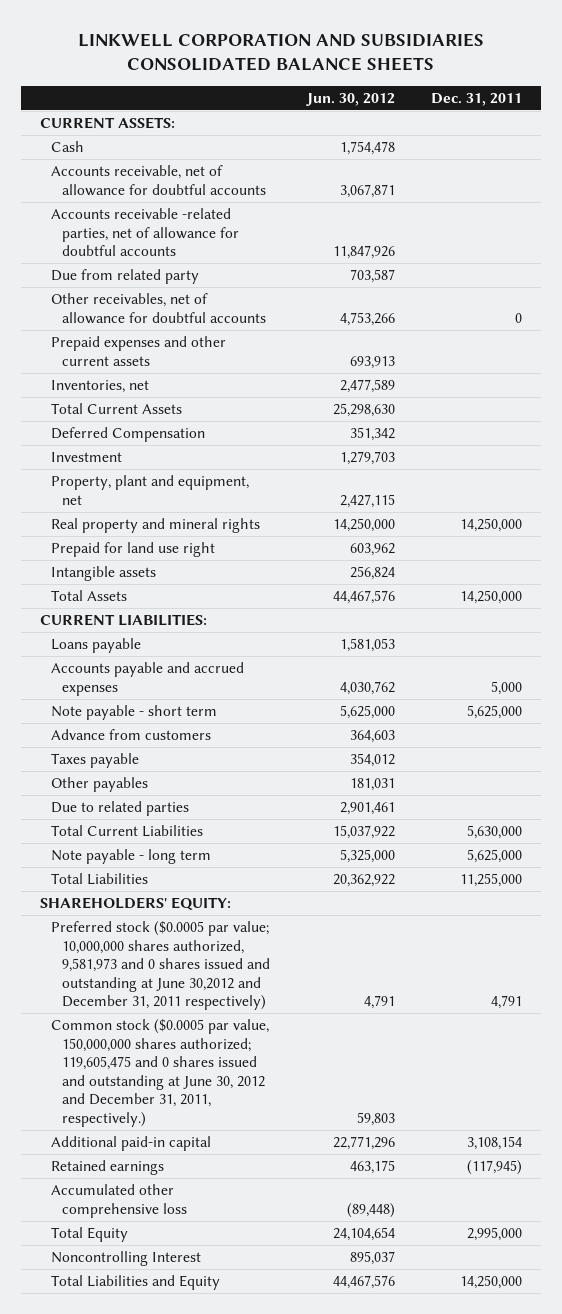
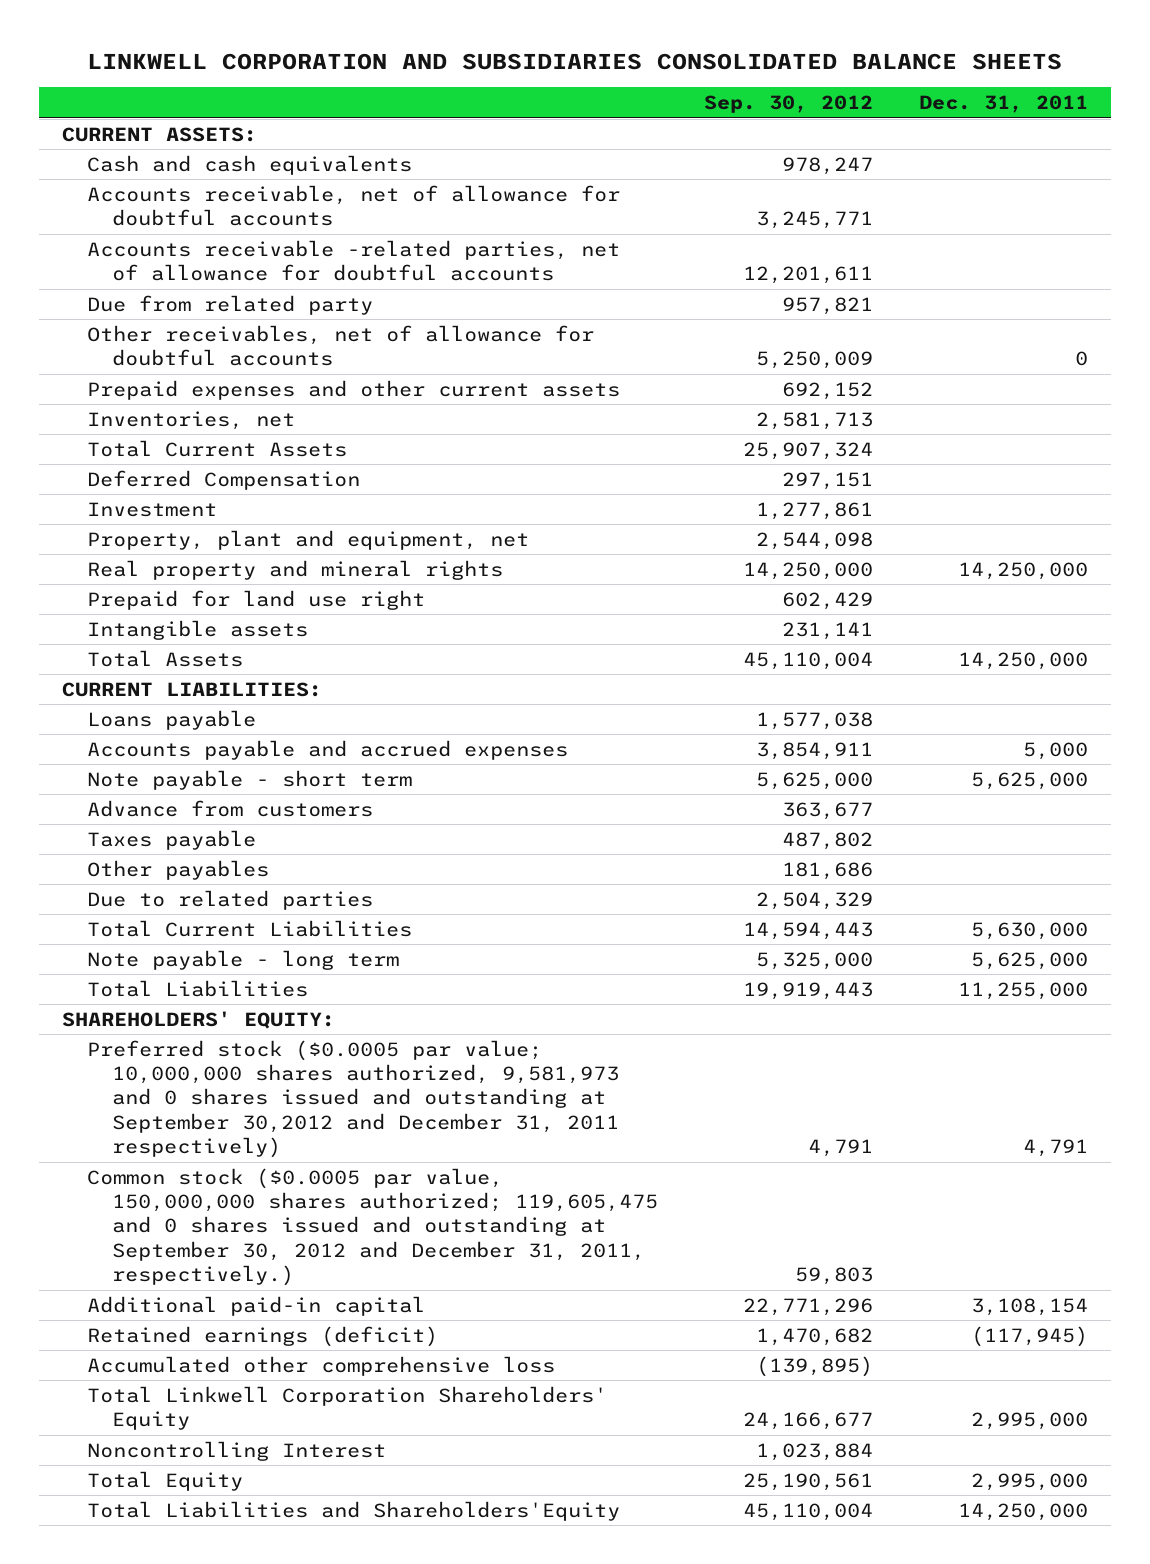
- | Jun. 30, 2012 | Dec. 31, 2011
+ | Sep. 30, 2012 | Dec. 31, 2011
- Cash | 1,754,478 |
+ Cash and cash equivalents | 978,247 |
- Preferred stock ($0.0005 par value; 10,000,000 shares authorized, 9,581,973 and 0 shares issued and outstanding at June 30,2012 and December 31, 2011 respectively) | 4,791 | 4,791
- Common stock ($0.0005 par value, 150,000,000 shares authorized; 119,605,475 and 0 shares issued and outstanding at June 30, 2012 and December 31, 2011, respectively.) | 59,803 |
+ Preferred stock ($0.0005 par value; 10,000,000 shares authorized, 9,581,973 and 0 shares issued and outstanding at September 30,2012 and December 31, 2011 respectively) | 4,791 | 4,791
+ Common stock ($0.0005 par value, 150,000,000 shares authorized; 119,605,475 and 0 shares issued and outstanding at September 30, 2012 and December 31, 2011, respectively.) | 59,803 |
- Retained earnings | 463,175 | (117,945)
+ Retained earnings (deficit) | 1,470,682 | (117,945)
+ Total Linkwell Corporation Shareholders' Equity | 24,166,677 | 2,995,000
- Total Liabilities and Equity | 44,467,576 | 14,250,000
moved down: Total Equity | 25,190,561 | 2,995,000
+ Total Liabilities and Shareholders'Equity | 45,110,004 | 14,250,000

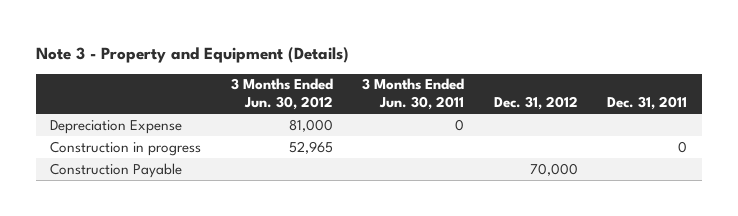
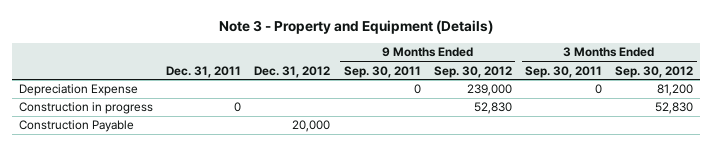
- | 3 Months Ended Jun. 30, 2012 | 3 Months Ended Jun. 30, 2011 | Dec. 31, 2012 | Dec. 31, 2011
+ | Dec. 31, 2011 | Dec. 31, 2012 | 9 Months Ended Sep. 30, 2011 | 9 Months Ended Sep. 30, 2012 | 3 Months Ended Sep. 30, 2011 | 3 Months Ended Sep. 30, 2012
- Construction Payable | | | 70,000 |
+ Construction Payable | | 20,000 | | | |

